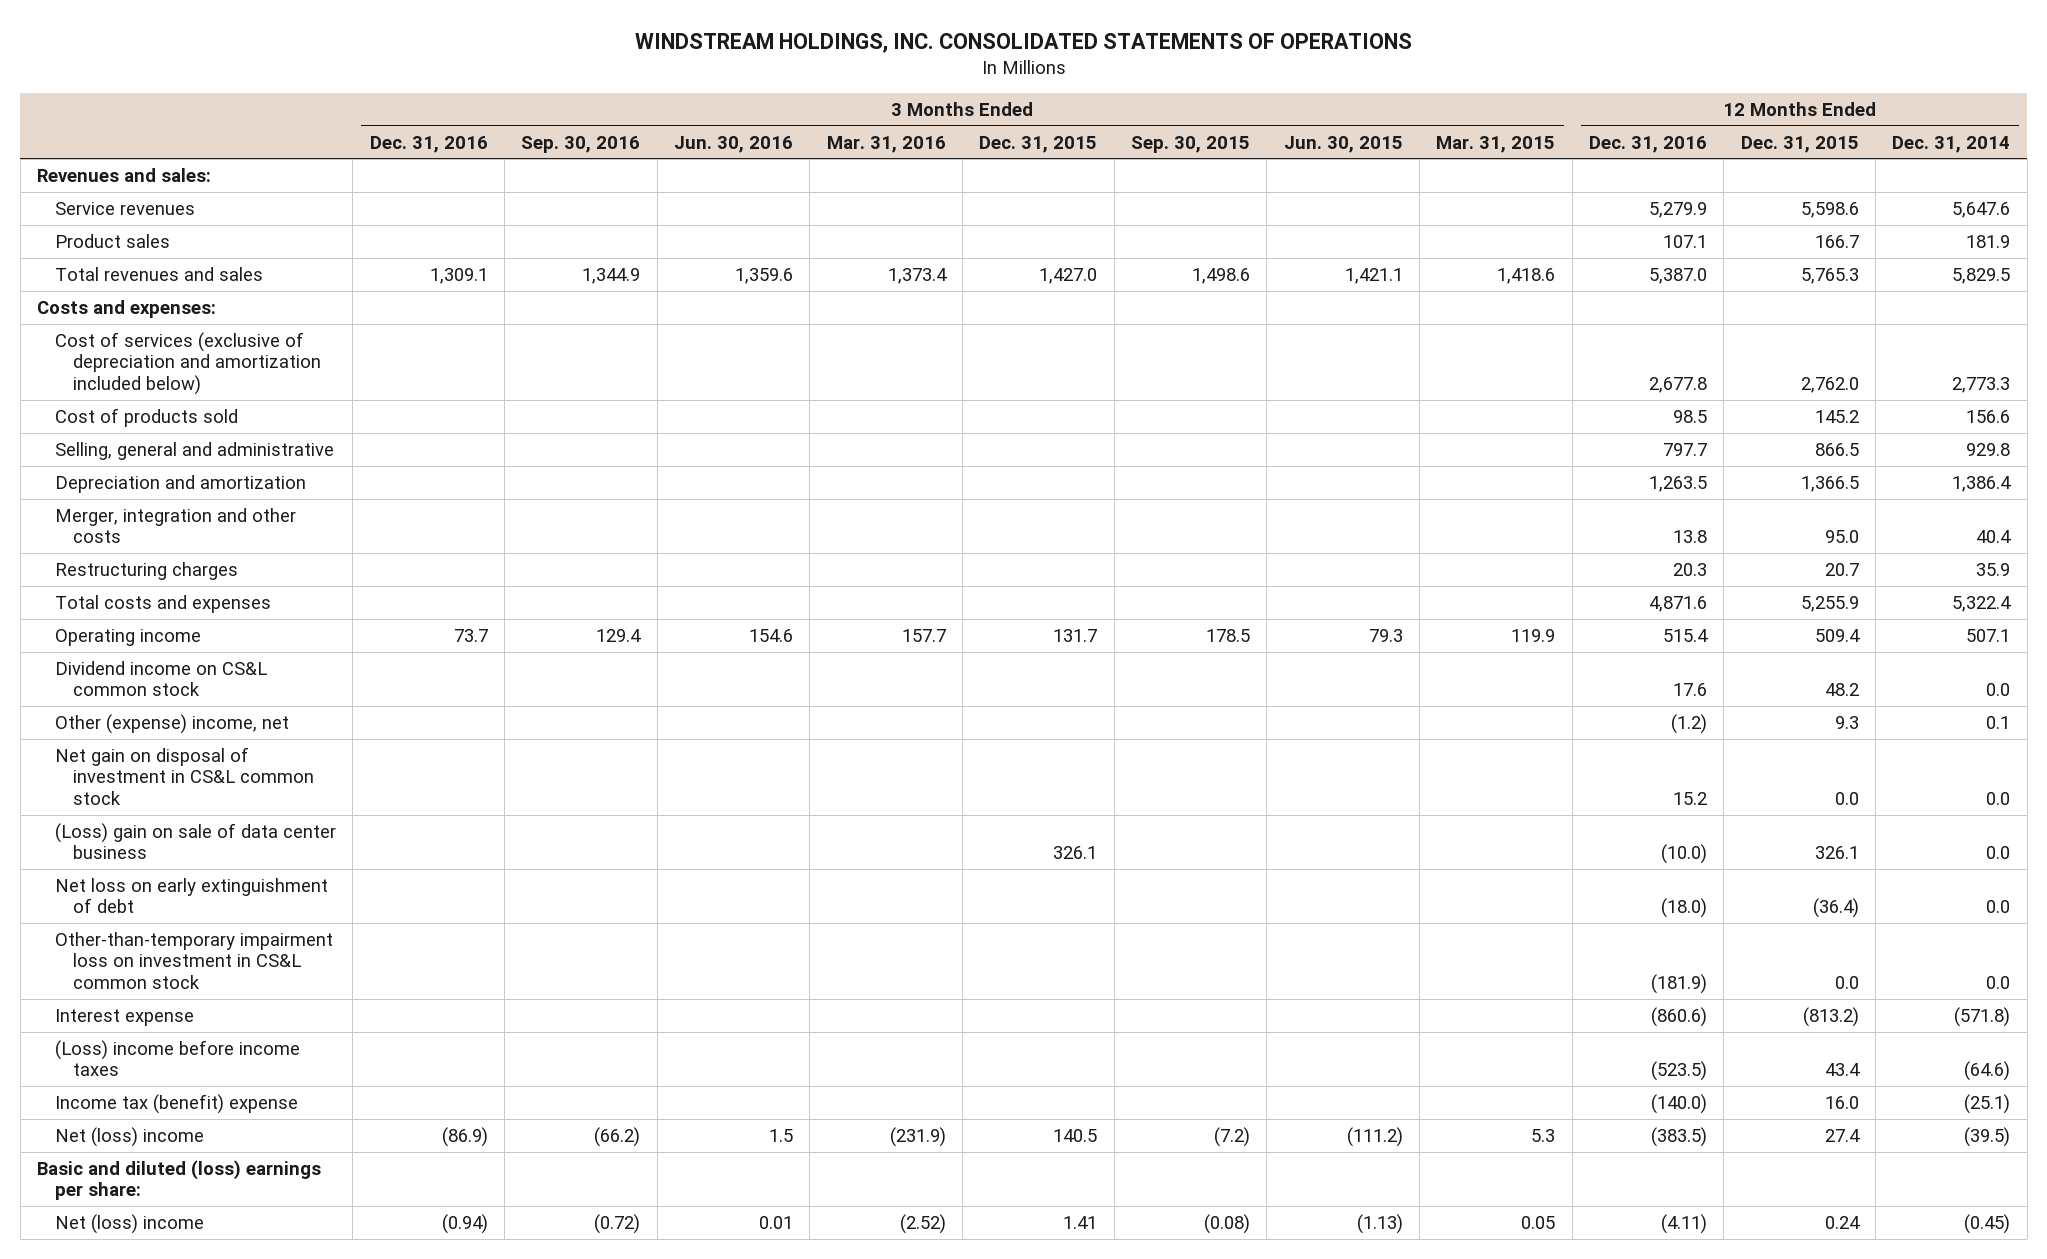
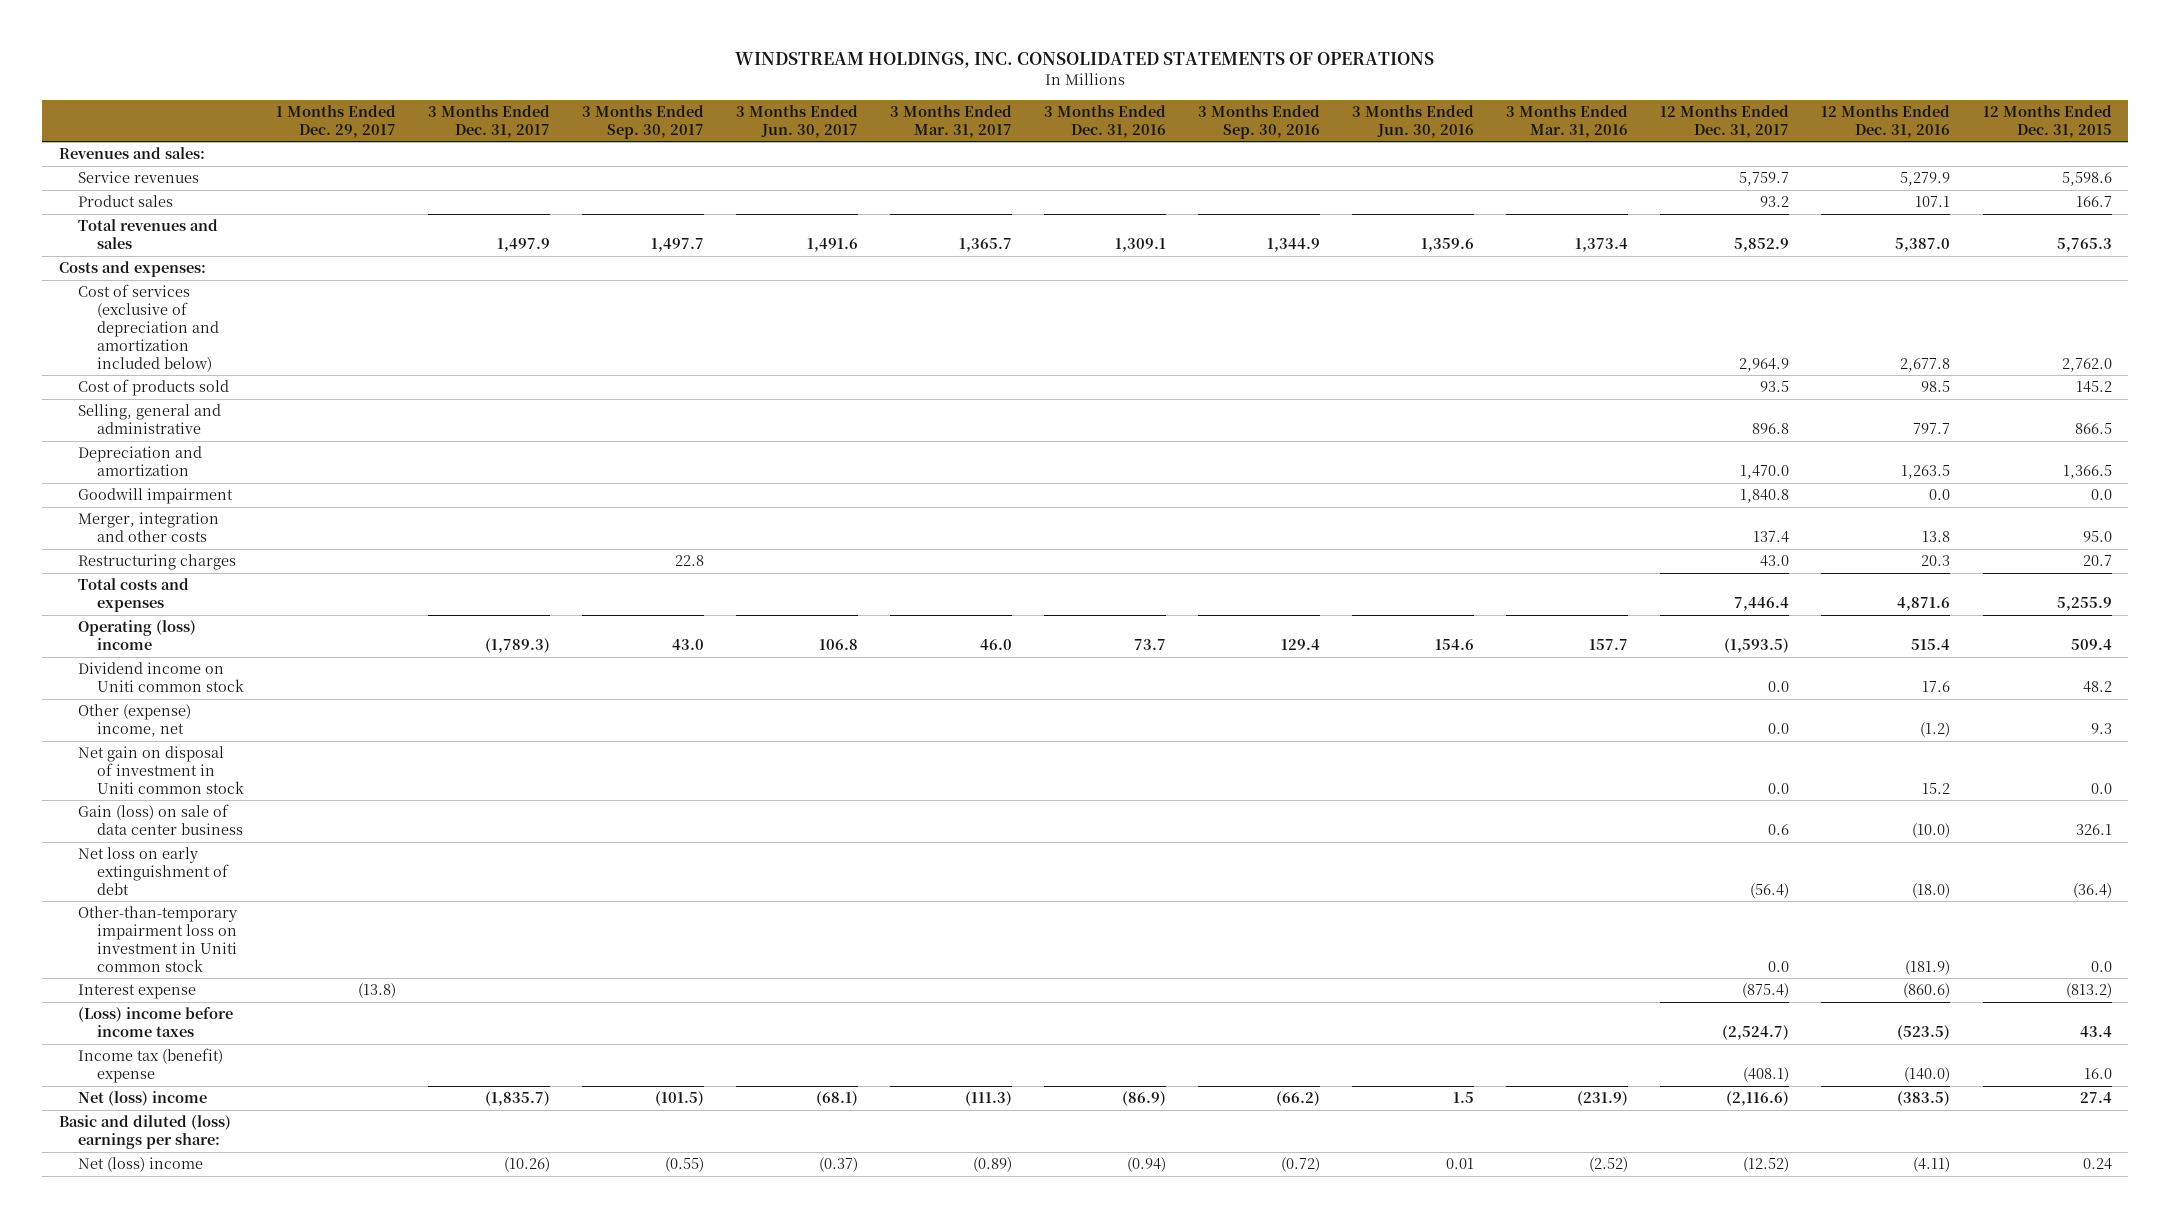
- | 3 Months Ended Dec. 31, 2016 | 3 Months Ended Sep. 30, 2016 | 3 Months Ended Jun. 30, 2016 | 3 Months Ended Mar. 31, 2016 | 3 Months Ended Dec. 31, 2015 | 3 Months Ended Sep. 30, 2015 | 3 Months Ended Jun. 30, 2015 | 3 Months Ended Mar. 31, 2015 | 12 Months Ended Dec. 31, 2016 | 12 Months Ended Dec. 31, 2015 | 12 Months Ended Dec. 31, 2014
+ | 1 Months Ended Dec. 29, 2017 | 3 Months Ended Dec. 31, 2017 | 3 Months Ended Sep. 30, 2017 | 3 Months Ended Jun. 30, 2017 | 3 Months Ended Mar. 31, 2017 | 3 Months Ended Dec. 31, 2016 | 3 Months Ended Sep. 30, 2016 | 3 Months Ended Jun. 30, 2016 | 3 Months Ended Mar. 31, 2016 | 12 Months Ended Dec. 31, 2017 | 12 Months Ended Dec. 31, 2016 | 12 Months Ended Dec. 31, 2015
+ Goodwill impairment | | | | | | | | | | 1,840.8 | 0.0 | 0.0
- Operating income | 73.7 | 129.4 | 154.6 | 157.7 | 131.7 | 178.5 | 79.3 | 119.9 | 515.4 | 509.4 | 507.1
- Dividend income on CS&L common stock | | | | | | | | | 17.6 | 48.2 | 0.0
+ Operating (loss) income | | (1,789.3) | 43.0 | 106.8 | 46.0 | 73.7 | 129.4 | 154.6 | 157.7 | (1,593.5) | 515.4 | 509.4
+ Dividend income on Uniti common stock | | | | | | | | | | 0.0 | 17.6 | 48.2
- Net gain on disposal of investment in CS&L common stock | | | | | | | | | 15.2 | 0.0 | 0.0
- (Loss) gain on sale of data center business | | | | | 326.1 | | | | (10.0) | 326.1 | 0.0
+ Net gain on disposal of investment in Uniti common stock | | | | | | | | | | 0.0 | 15.2 | 0.0
+ Gain (loss) on sale of data center business | | | | | | | | | | 0.6 | (10.0) | 326.1
- Other-than-temporary impairment loss on investment in CS&L common stock | | | | | | | | | (181.9) | 0.0 | 0.0
+ Other-than-temporary impairment loss on investment in Uniti common stock | | | | | | | | | | 0.0 | (181.9) | 0.0

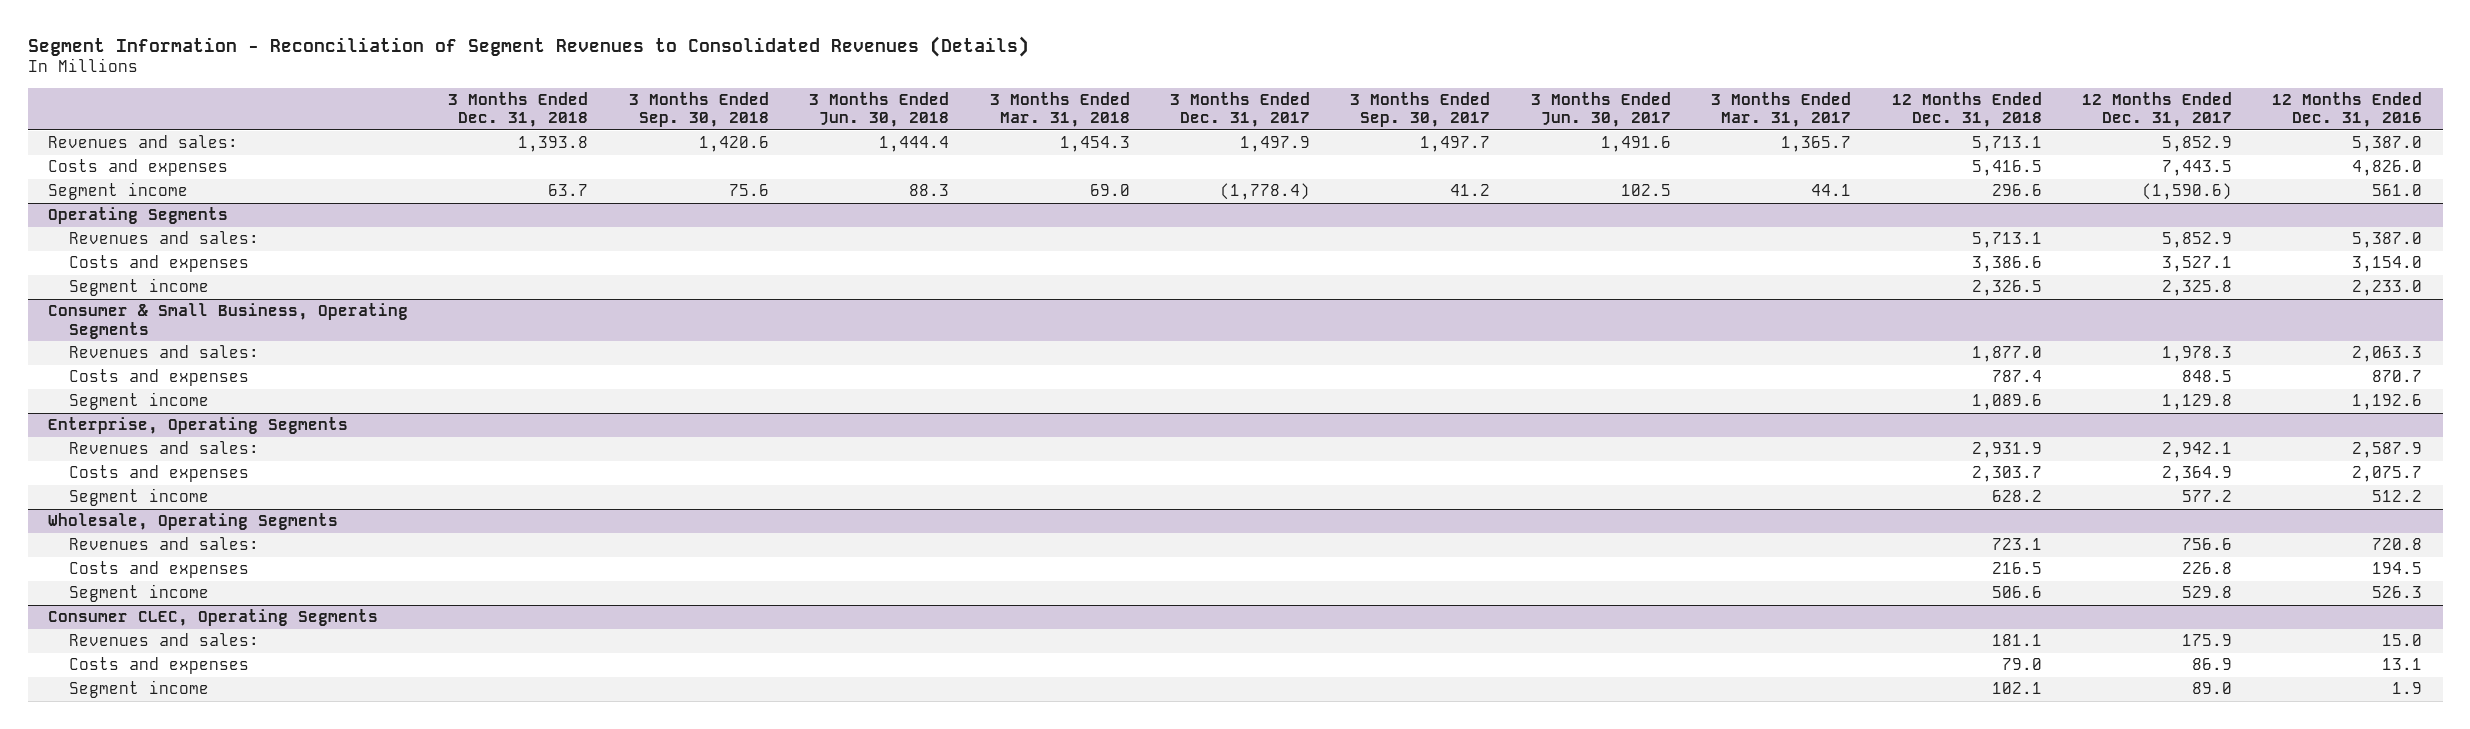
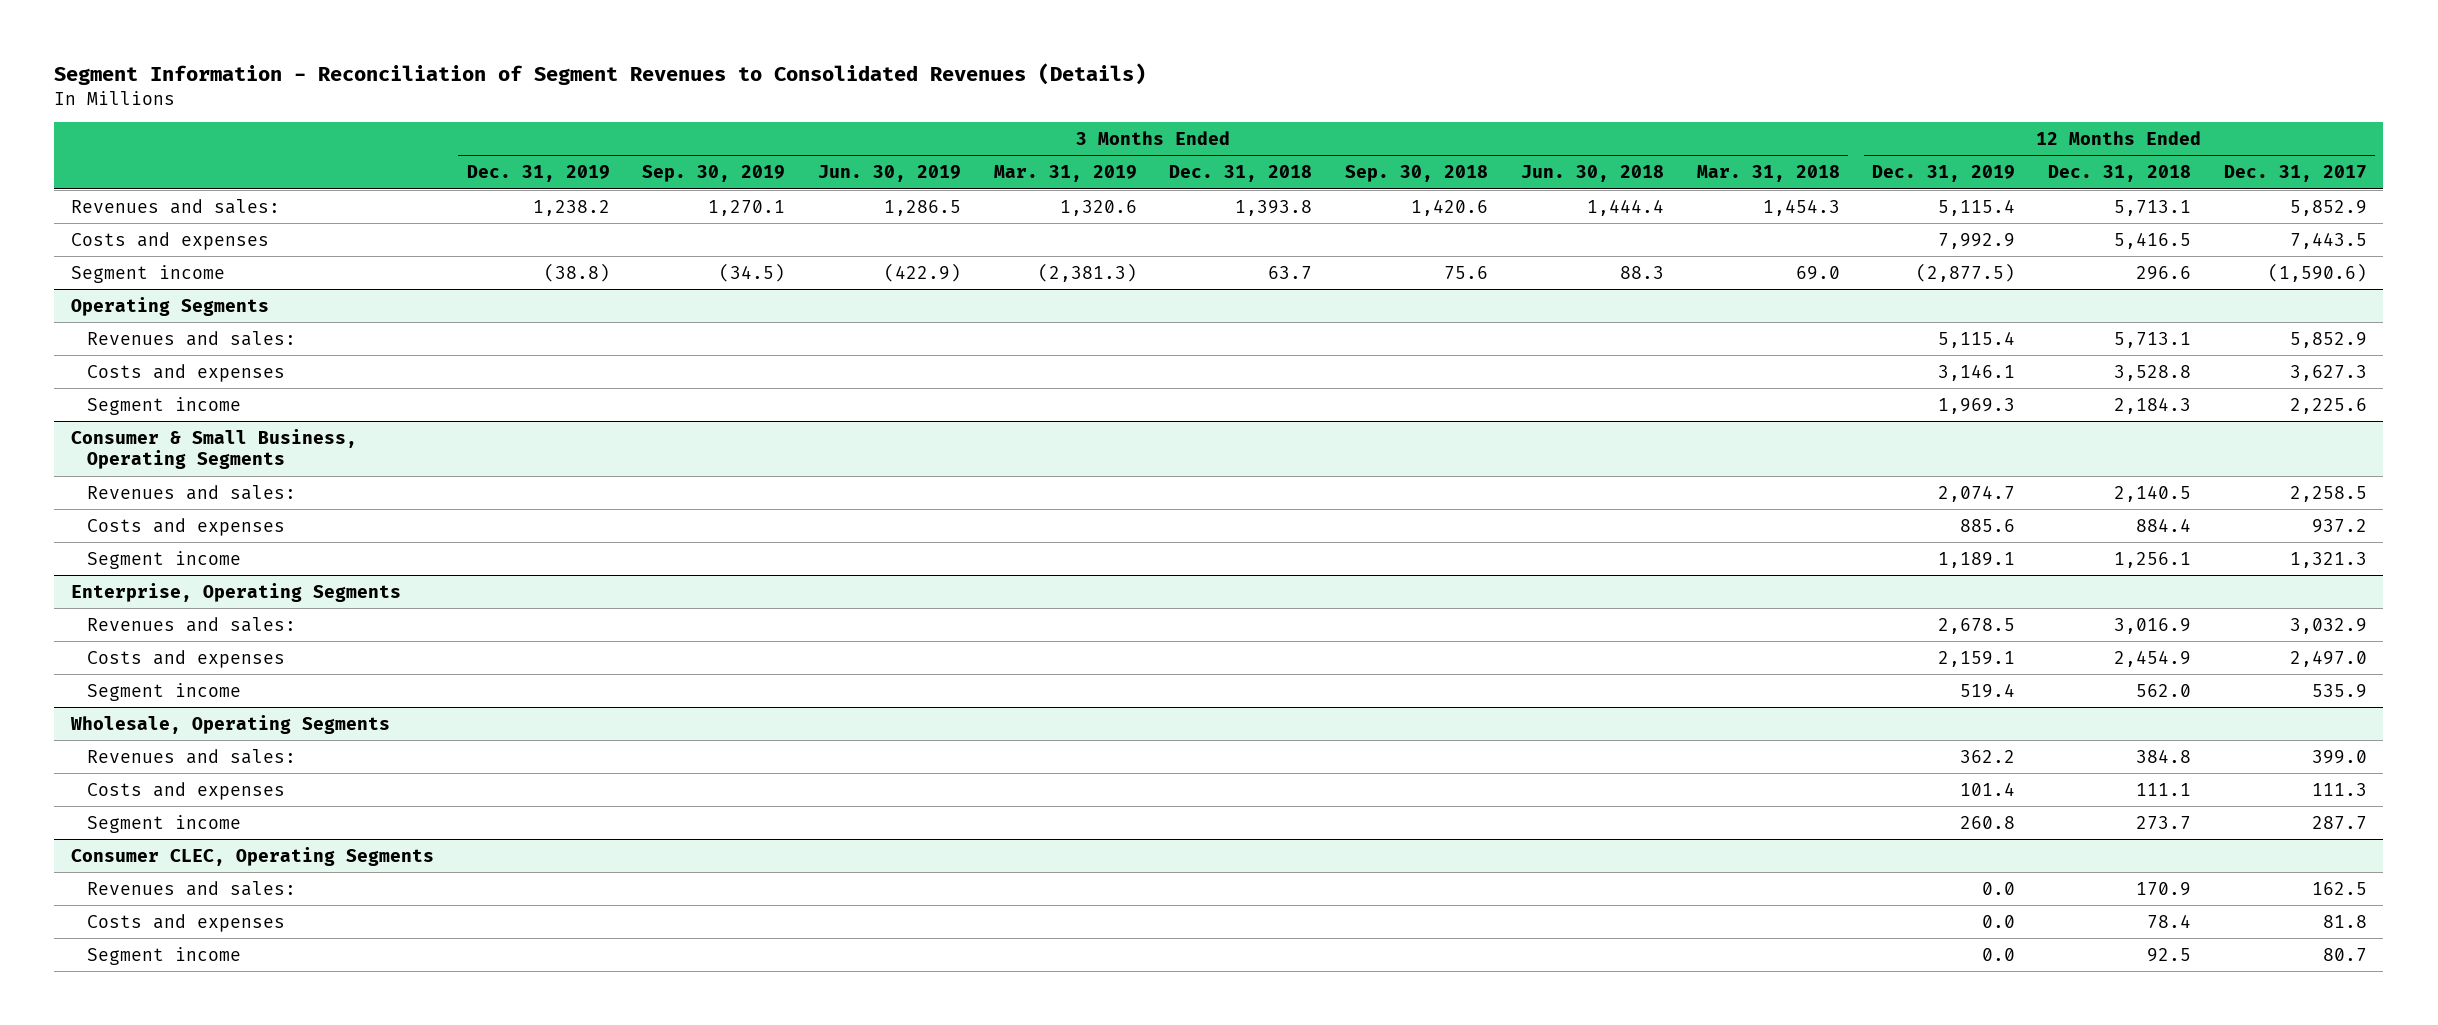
- | 3 Months Ended Dec. 31, 2018 | 3 Months Ended Sep. 30, 2018 | 3 Months Ended Jun. 30, 2018 | 3 Months Ended Mar. 31, 2018 | 3 Months Ended Dec. 31, 2017 | 3 Months Ended Sep. 30, 2017 | 3 Months Ended Jun. 30, 2017 | 3 Months Ended Mar. 31, 2017 | 12 Months Ended Dec. 31, 2018 | 12 Months Ended Dec. 31, 2017 | 12 Months Ended Dec. 31, 2016
+ | 3 Months Ended Dec. 31, 2019 | 3 Months Ended Sep. 30, 2019 | 3 Months Ended Jun. 30, 2019 | 3 Months Ended Mar. 31, 2019 | 3 Months Ended Dec. 31, 2018 | 3 Months Ended Sep. 30, 2018 | 3 Months Ended Jun. 30, 2018 | 3 Months Ended Mar. 31, 2018 | 12 Months Ended Dec. 31, 2019 | 12 Months Ended Dec. 31, 2018 | 12 Months Ended Dec. 31, 2017
@ Operating Segments
- Costs and expenses | | | | | | | | | 3,386.6 | 3,527.1 | 3,154.0
- Segment income | | | | | | | | | 2,326.5 | 2,325.8 | 2,233.0
+ Costs and expenses | | | | | | | | | 3,146.1 | 3,528.8 | 3,627.3
+ Segment income | | | | | | | | | 1,969.3 | 2,184.3 | 2,225.6
@ Consumer & Small Business, Operating Segments
- Revenues and sales: | | | | | | | | | 1,877.0 | 1,978.3 | 2,063.3
- Costs and expenses | | | | | | | | | 787.4 | 848.5 | 870.7
- Segment income | | | | | | | | | 1,089.6 | 1,129.8 | 1,192.6
+ Revenues and sales: | | | | | | | | | 2,074.7 | 2,140.5 | 2,258.5
+ Costs and expenses | | | | | | | | | 885.6 | 884.4 | 937.2
+ Segment income | | | | | | | | | 1,189.1 | 1,256.1 | 1,321.3
@ Enterprise, Operating Segments
- Revenues and sales: | | | | | | | | | 2,931.9 | 2,942.1 | 2,587.9
- Costs and expenses | | | | | | | | | 2,303.7 | 2,364.9 | 2,075.7
- Segment income | | | | | | | | | 628.2 | 577.2 | 512.2
+ Revenues and sales: | | | | | | | | | 2,678.5 | 3,016.9 | 3,032.9
+ Costs and expenses | | | | | | | | | 2,159.1 | 2,454.9 | 2,497.0
+ Segment income | | | | | | | | | 519.4 | 562.0 | 535.9
@ Wholesale, Operating Segments
- Revenues and sales: | | | | | | | | | 723.1 | 756.6 | 720.8
- Costs and expenses | | | | | | | | | 216.5 | 226.8 | 194.5
- Segment income | | | | | | | | | 506.6 | 529.8 | 526.3
+ Revenues and sales: | | | | | | | | | 362.2 | 384.8 | 399.0
+ Costs and expenses | | | | | | | | | 101.4 | 111.1 | 111.3
+ Segment income | | | | | | | | | 260.8 | 273.7 | 287.7
@ Consumer CLEC, Operating Segments
- Revenues and sales: | | | | | | | | | 181.1 | 175.9 | 15.0
- Costs and expenses | | | | | | | | | 79.0 | 86.9 | 13.1
- Segment income | | | | | | | | | 102.1 | 89.0 | 1.9
+ Revenues and sales: | | | | | | | | | 0.0 | 170.9 | 162.5
+ Costs and expenses | | | | | | | | | 0.0 | 78.4 | 81.8
+ Segment income | | | | | | | | | 0.0 | 92.5 | 80.7

